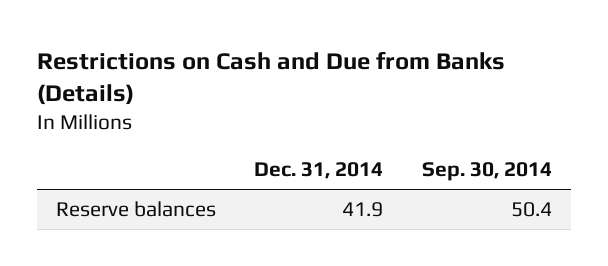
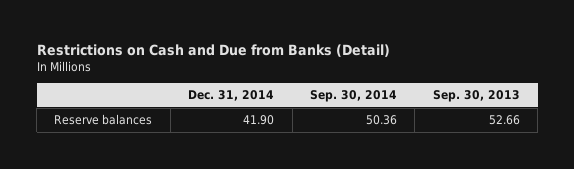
- Restrictions on Cash and Due from Banks (Details)
+ Restrictions on Cash and Due from Banks (Detail)
- | Dec. 31, 2014 | Sep. 30, 2014
+ | Dec. 31, 2014 | Sep. 30, 2014 | Sep. 30, 2013
- Reserve balances | 41.9 | 50.4
+ Reserve balances | 41.90 | 50.36 | 52.66

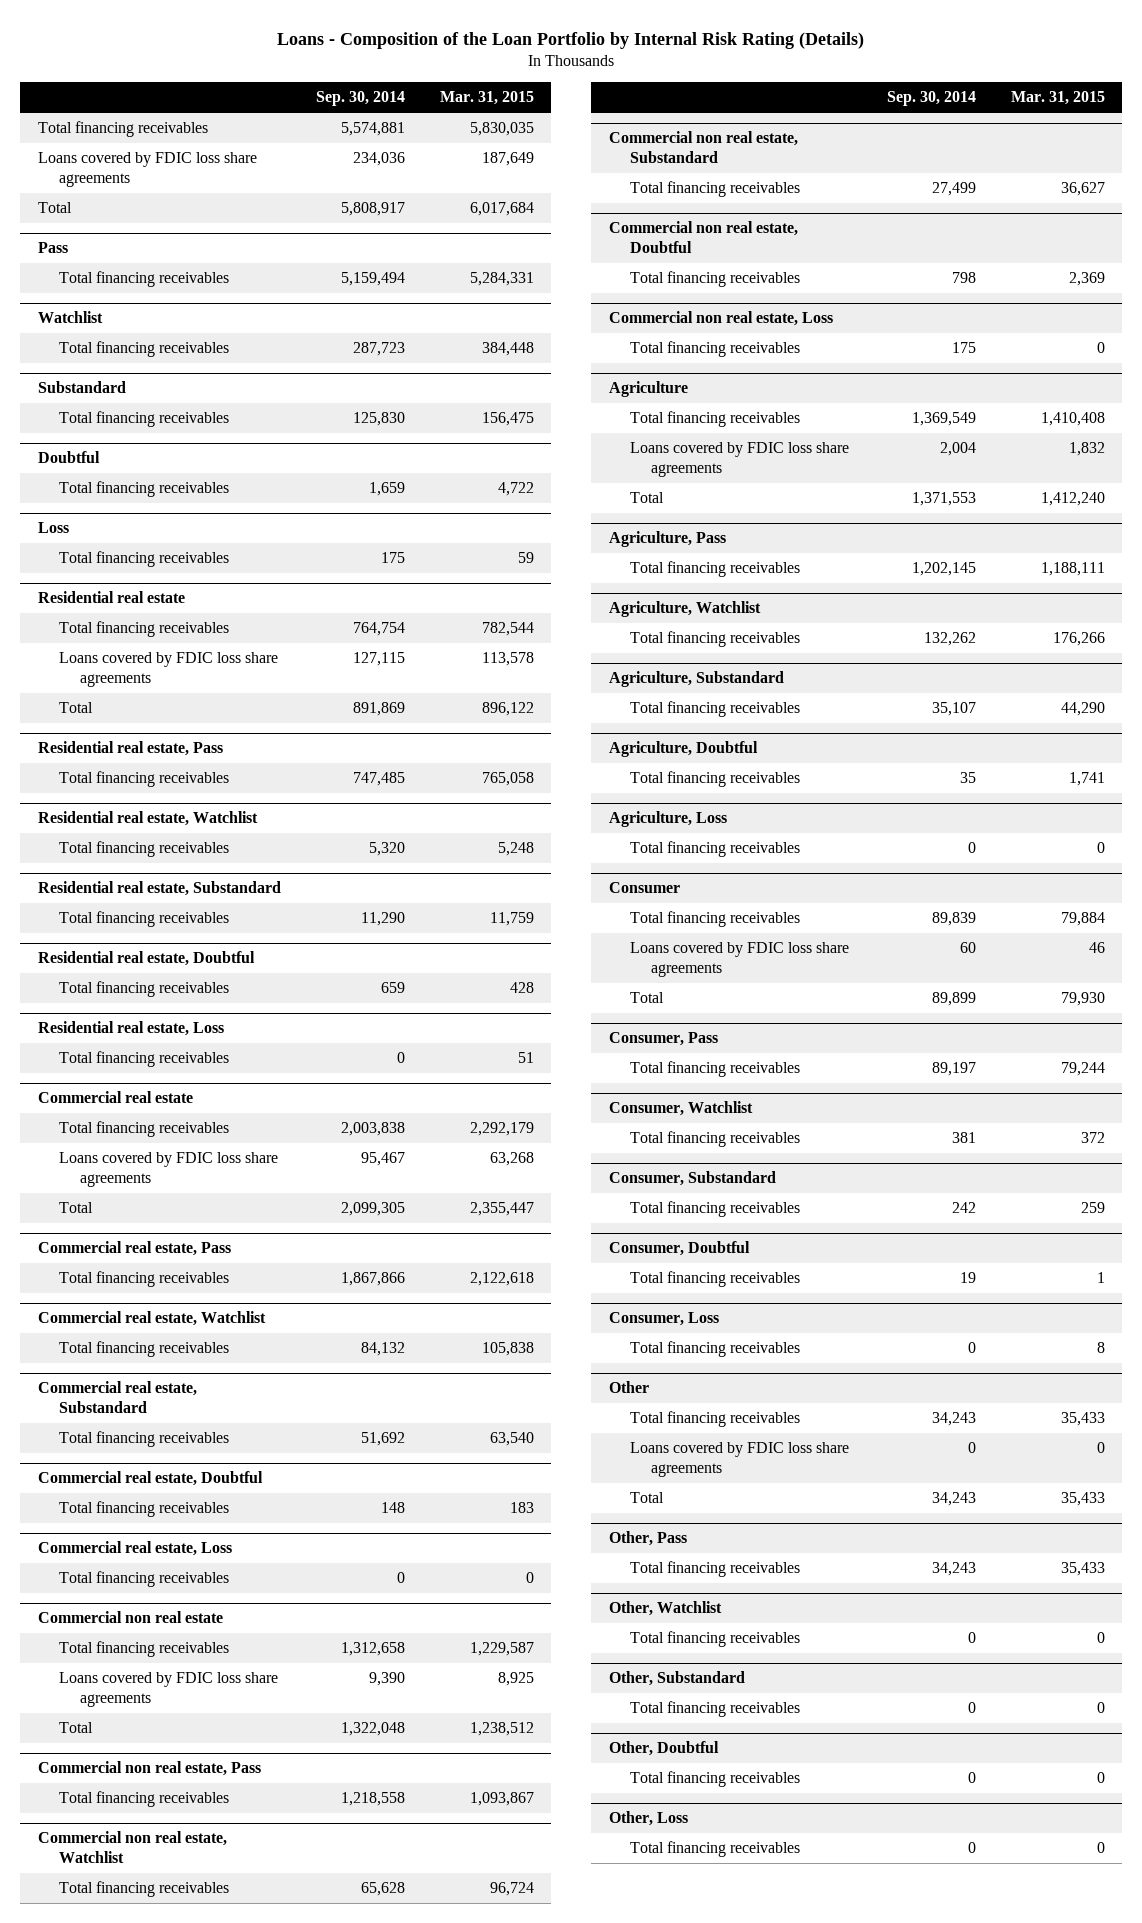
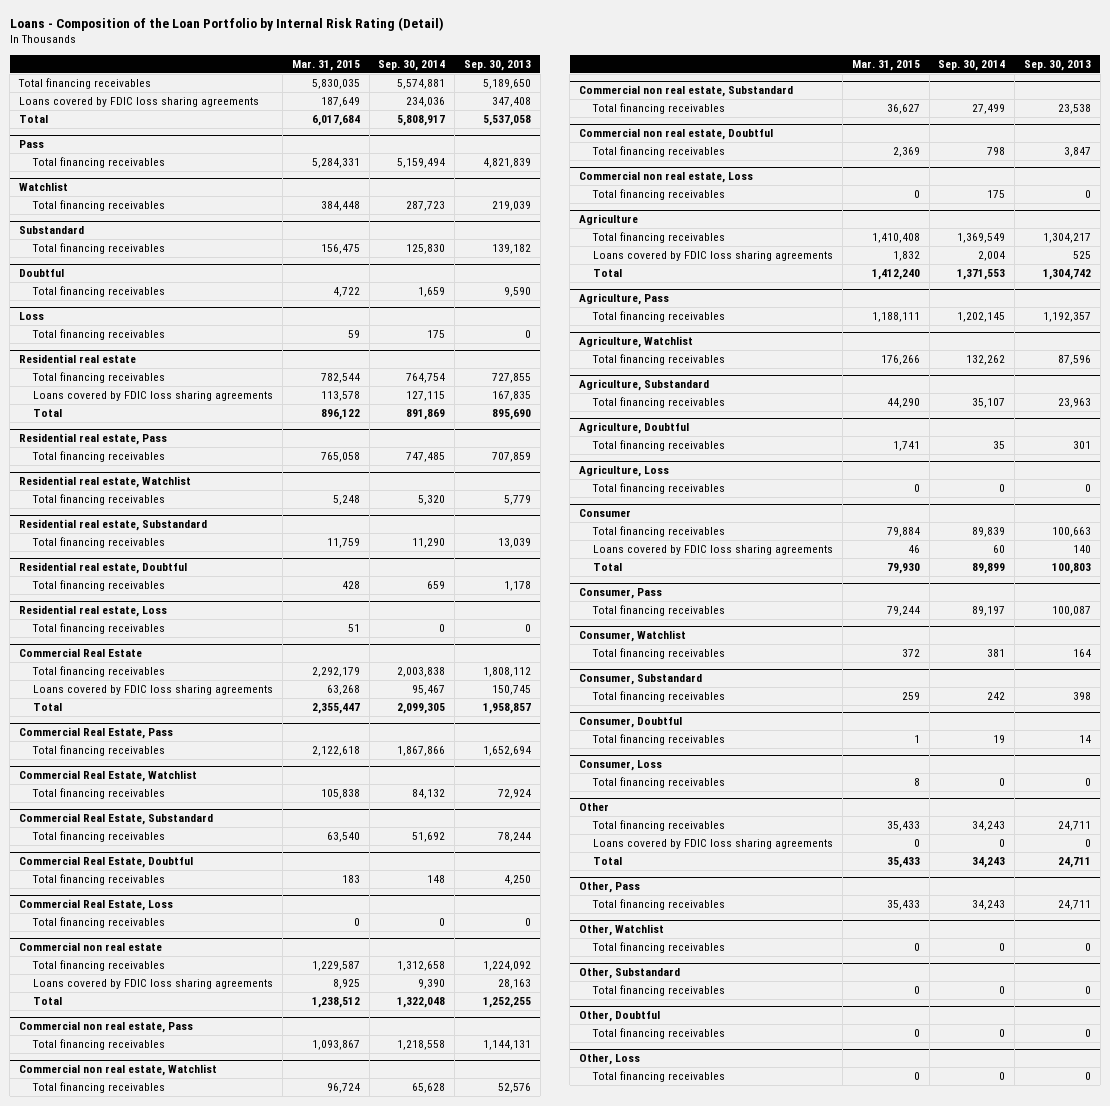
- Loans - Composition of the Loan Portfolio by Internal Risk Rating (Details)
+ Loans - Composition of the Loan Portfolio by Internal Risk Rating (Detail)
- | Sep. 30, 2014 | Mar. 31, 2015
+ | Mar. 31, 2015 | Sep. 30, 2014 | Sep. 30, 2013
- Loans covered by FDIC loss share agreements | 234,036 | 187,649
+ Loans covered by FDIC loss sharing agreements | 187,649 | 234,036 | 347,408
@ Residential real estate
- Loans covered by FDIC loss share agreements | 127,115 | 113,578
+ Loans covered by FDIC loss sharing agreements | 113,578 | 127,115 | 167,835
- Commercial real estate
+ Commercial Real Estate
- Loans covered by FDIC loss share agreements | 95,467 | 63,268
+ Loans covered by FDIC loss sharing agreements | 63,268 | 95,467 | 150,745
- Commercial real estate, Pass
+ Commercial Real Estate, Pass
- Commercial real estate, Watchlist
+ Commercial Real Estate, Watchlist
- Commercial real estate, Substandard
+ Commercial Real Estate, Substandard
- Commercial real estate, Doubtful
+ Commercial Real Estate, Doubtful
- Commercial real estate, Loss
+ Commercial Real Estate, Loss
@ Commercial non real estate
- Loans covered by FDIC loss share agreements | 9,390 | 8,925
+ Loans covered by FDIC loss sharing agreements | 8,925 | 9,390 | 28,163
@ Agriculture
- Loans covered by FDIC loss share agreements | 2,004 | 1,832
+ Loans covered by FDIC loss sharing agreements | 1,832 | 2,004 | 525
@ Consumer
- Loans covered by FDIC loss share agreements | 60 | 46
+ Loans covered by FDIC loss sharing agreements | 46 | 60 | 140
@ Other
- Loans covered by FDIC loss share agreements | 0 | 0
+ Loans covered by FDIC loss sharing agreements | 0 | 0 | 0

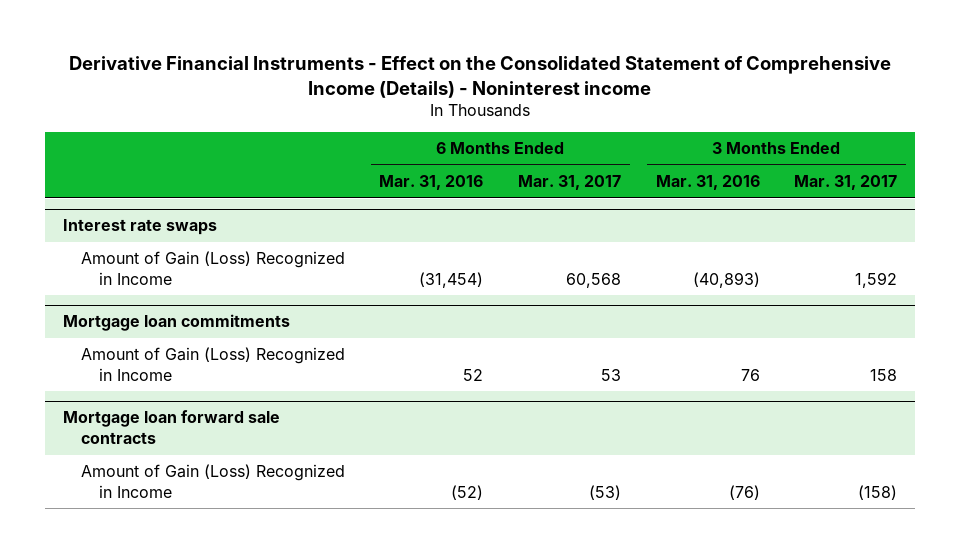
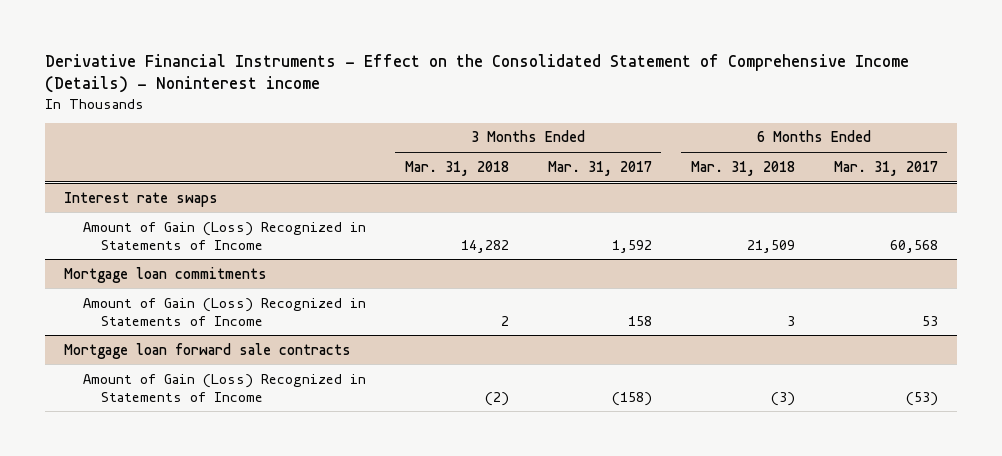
- | 6 Months Ended Mar. 31, 2016 | 6 Months Ended Mar. 31, 2017 | 3 Months Ended Mar. 31, 2016 | 3 Months Ended Mar. 31, 2017
+ | 3 Months Ended Mar. 31, 2018 | 3 Months Ended Mar. 31, 2017 | 6 Months Ended Mar. 31, 2018 | 6 Months Ended Mar. 31, 2017
@ Interest rate swaps
- Amount of Gain (Loss) Recognized in Income | (31,454) | 60,568 | (40,893) | 1,592
+ Amount of Gain (Loss) Recognized in Statements of Income | 14,282 | 1,592 | 21,509 | 60,568
@ Mortgage loan commitments
- Amount of Gain (Loss) Recognized in Income | 52 | 53 | 76 | 158
+ Amount of Gain (Loss) Recognized in Statements of Income | 2 | 158 | 3 | 53
@ Mortgage loan forward sale contracts
- Amount of Gain (Loss) Recognized in Income | (52) | (53) | (76) | (158)
+ Amount of Gain (Loss) Recognized in Statements of Income | (2) | (158) | (3) | (53)

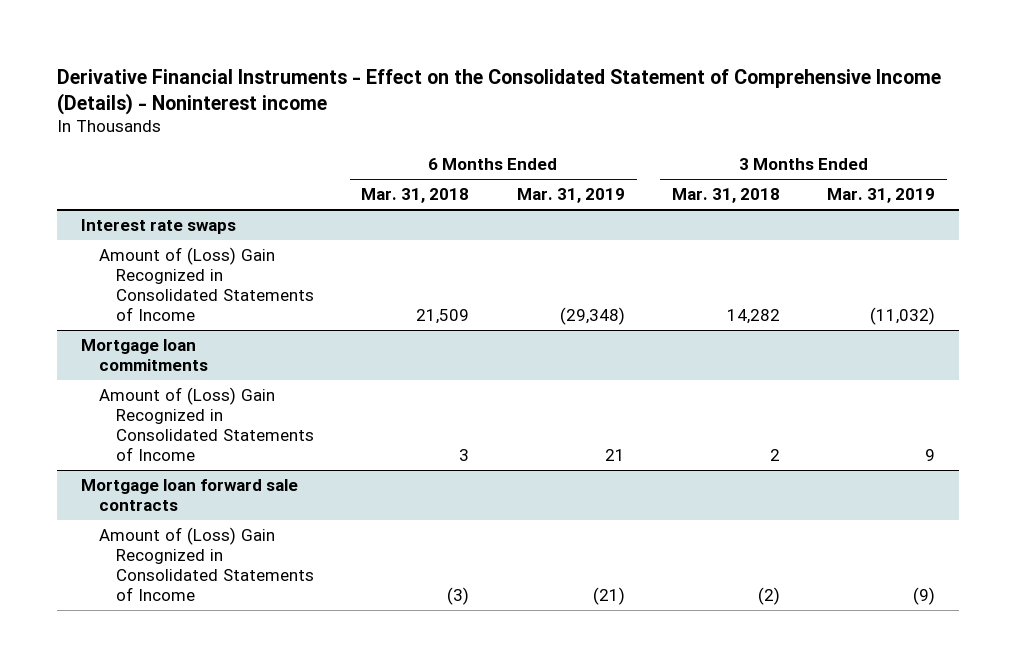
- | 3 Months Ended Mar. 31, 2018 | 3 Months Ended Mar. 31, 2017 | 6 Months Ended Mar. 31, 2018 | 6 Months Ended Mar. 31, 2017
+ | 6 Months Ended Mar. 31, 2018 | 6 Months Ended Mar. 31, 2019 | 3 Months Ended Mar. 31, 2018 | 3 Months Ended Mar. 31, 2019
@ Interest rate swaps
- Amount of Gain (Loss) Recognized in Statements of Income | 14,282 | 1,592 | 21,509 | 60,568
+ Amount of (Loss) Gain Recognized in Consolidated Statements of Income | 21,509 | (29,348) | 14,282 | (11,032)
@ Mortgage loan commitments
- Amount of Gain (Loss) Recognized in Statements of Income | 2 | 158 | 3 | 53
+ Amount of (Loss) Gain Recognized in Consolidated Statements of Income | 3 | 21 | 2 | 9
@ Mortgage loan forward sale contracts
- Amount of Gain (Loss) Recognized in Statements of Income | (2) | (158) | (3) | (53)
+ Amount of (Loss) Gain Recognized in Consolidated Statements of Income | (3) | (21) | (2) | (9)

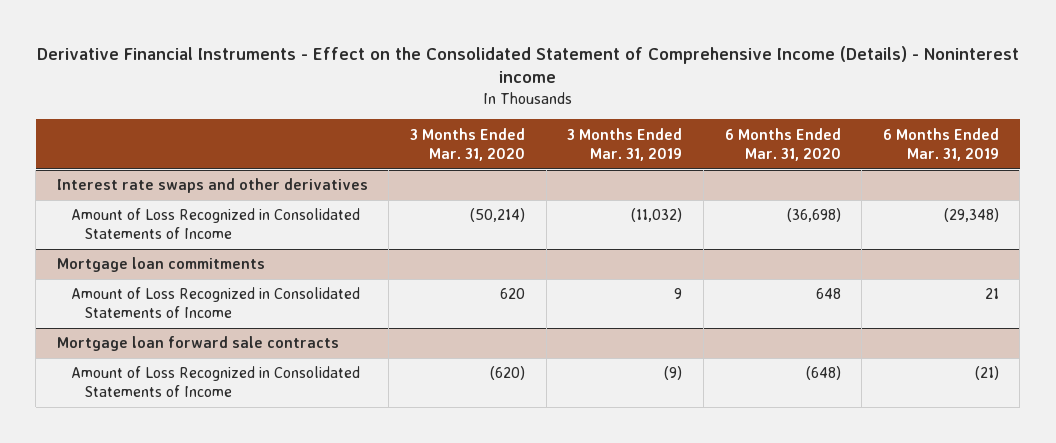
- | 6 Months Ended Mar. 31, 2018 | 6 Months Ended Mar. 31, 2019 | 3 Months Ended Mar. 31, 2018 | 3 Months Ended Mar. 31, 2019
+ | 3 Months Ended Mar. 31, 2020 | 3 Months Ended Mar. 31, 2019 | 6 Months Ended Mar. 31, 2020 | 6 Months Ended Mar. 31, 2019
- Interest rate swaps
- Amount of (Loss) Gain Recognized in Consolidated Statements of Income | 21,509 | (29,348) | 14,282 | (11,032)
+ Interest rate swaps and other derivatives
+ Amount of Loss Recognized in Consolidated Statements of Income | (50,214) | (11,032) | (36,698) | (29,348)
@ Mortgage loan commitments
- Amount of (Loss) Gain Recognized in Consolidated Statements of Income | 3 | 21 | 2 | 9
+ Amount of Loss Recognized in Consolidated Statements of Income | 620 | 9 | 648 | 21
@ Mortgage loan forward sale contracts
- Amount of (Loss) Gain Recognized in Consolidated Statements of Income | (3) | (21) | (2) | (9)
+ Amount of Loss Recognized in Consolidated Statements of Income | (620) | (9) | (648) | (21)

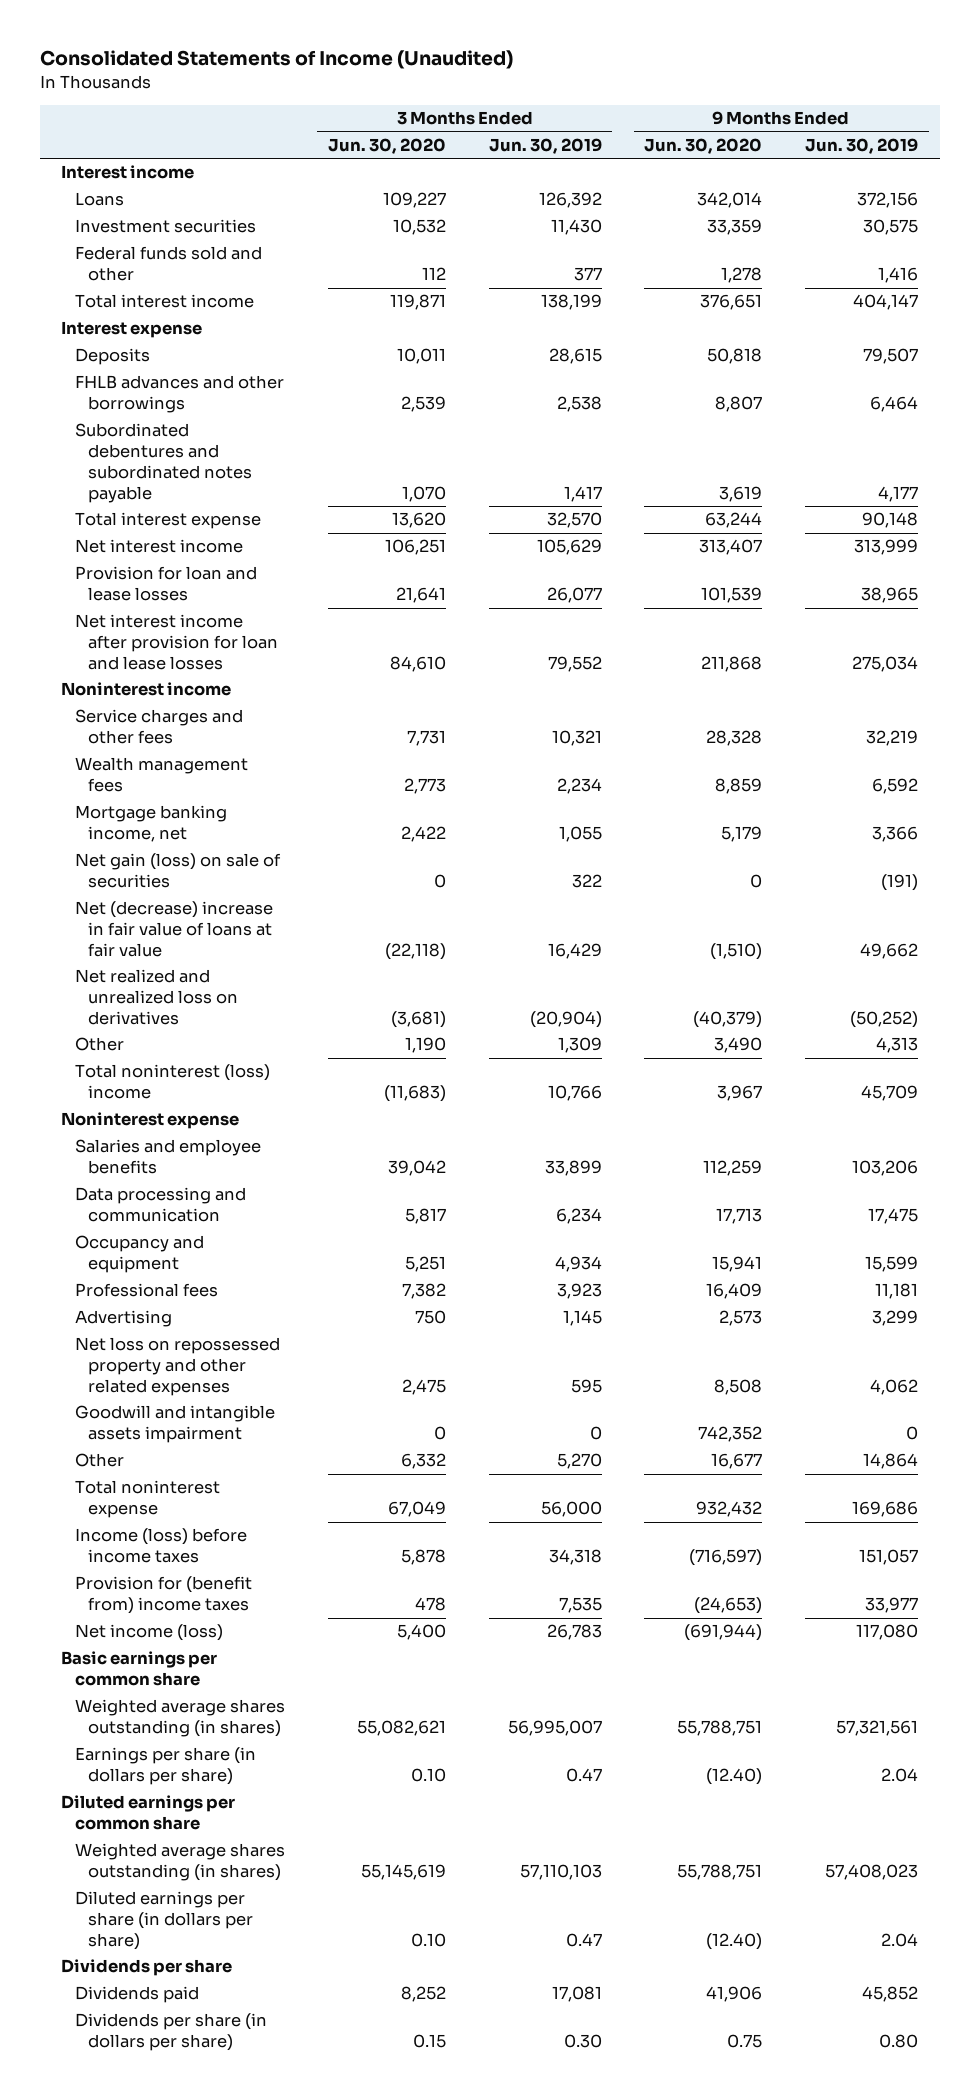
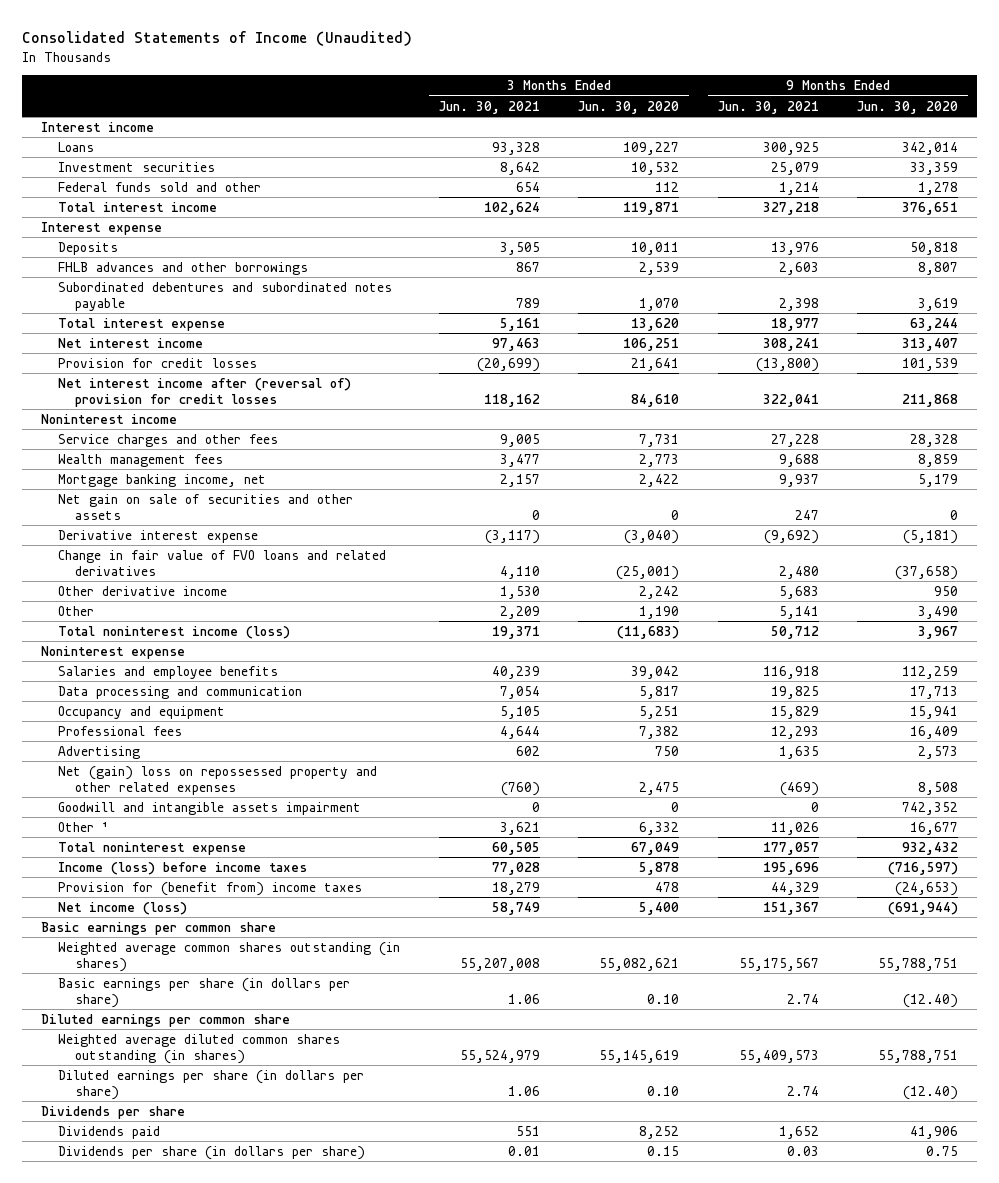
- | 3 Months Ended Jun. 30, 2020 | 3 Months Ended Jun. 30, 2019 | 9 Months Ended Jun. 30, 2020 | 9 Months Ended Jun. 30, 2019
+ | 3 Months Ended Jun. 30, 2021 | 3 Months Ended Jun. 30, 2020 | 9 Months Ended Jun. 30, 2021 | 9 Months Ended Jun. 30, 2020
- Provision for loan and lease losses | 21,641 | 26,077 | 101,539 | 38,965
- Net interest income after provision for loan and lease losses | 84,610 | 79,552 | 211,868 | 275,034
+ Provision for credit losses | (20,699) | 21,641 | (13,800) | 101,539
+ Net interest income after (reversal of) provision for credit losses | 118,162 | 84,610 | 322,041 | 211,868
- Net gain (loss) on sale of securities | 0 | 322 | 0 | (191)
- Net (decrease) increase in fair value of loans at fair value | (22,118) | 16,429 | (1,510) | 49,662
- Net realized and unrealized loss on derivatives | (3,681) | (20,904) | (40,379) | (50,252)
+ Net gain on sale of securities and other assets | 0 | 0 | 247 | 0
+ Derivative interest expense | (3,117) | (3,040) | (9,692) | (5,181)
+ Change in fair value of FVO loans and related derivatives | 4,110 | (25,001) | 2,480 | (37,658)
+ Other derivative income | 1,530 | 2,242 | 5,683 | 950
- Total noninterest (loss) income | (11,683) | 10,766 | 3,967 | 45,709
+ Total noninterest income (loss) | 19,371 | (11,683) | 50,712 | 3,967
- Net loss on repossessed property and other related expenses | 2,475 | 595 | 8,508 | 4,062
+ Net (gain) loss on repossessed property and other related expenses | (760) | 2,475 | (469) | 8,508
- Other | 6,332 | 5,270 | 16,677 | 14,864
+ Other ¹ | 3,621 | 6,332 | 11,026 | 16,677
- Weighted average shares outstanding (in shares) | 55,082,621 | 56,995,007 | 55,788,751 | 57,321,561
- Earnings per share (in dollars per share) | 0.10 | 0.47 | (12.40) | 2.04
+ Weighted average common shares outstanding (in shares) | 55,207,008 | 55,082,621 | 55,175,567 | 55,788,751
+ Basic earnings per share (in dollars per share) | 1.06 | 0.10 | 2.74 | (12.40)
- Weighted average shares outstanding (in shares) | 55,145,619 | 57,110,103 | 55,788,751 | 57,408,023
+ Weighted average diluted common shares outstanding (in shares) | 55,524,979 | 55,145,619 | 55,409,573 | 55,788,751

